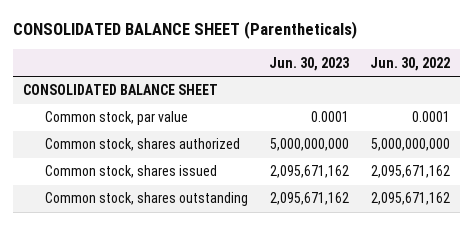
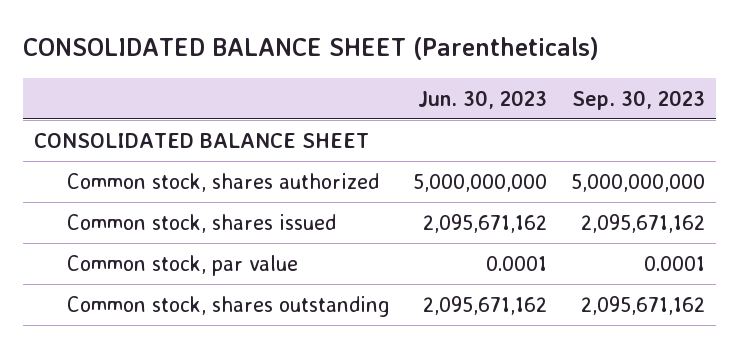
- | Jun. 30, 2023 | Jun. 30, 2022
+ | Jun. 30, 2023 | Sep. 30, 2023
moved down: Common stock, par value | 0.0001 | 0.0001

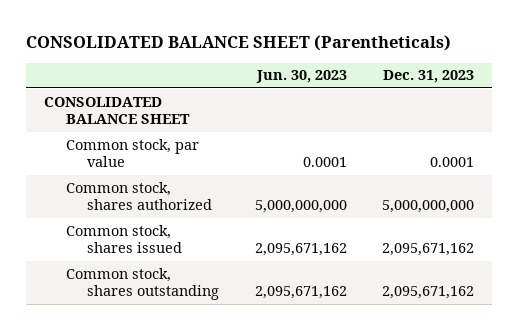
- | Jun. 30, 2023 | Sep. 30, 2023
+ | Jun. 30, 2023 | Dec. 31, 2023
moved up: Common stock, par value | 0.0001 | 0.0001

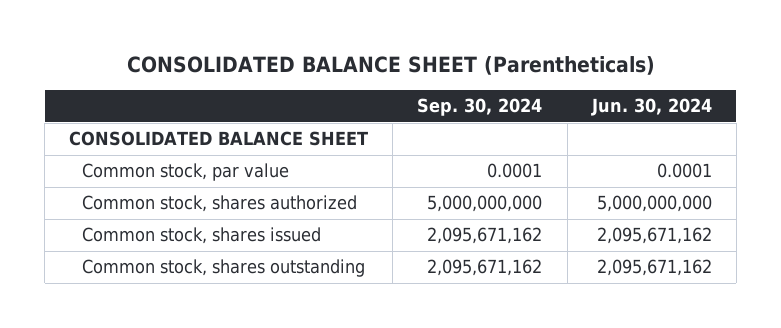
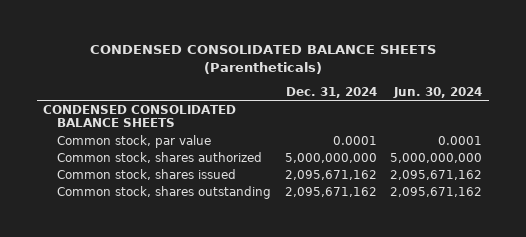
- CONSOLIDATED BALANCE SHEET (Parentheticals)
+ CONDENSED CONSOLIDATED BALANCE SHEETS (Parentheticals)
- | Sep. 30, 2024 | Jun. 30, 2024
+ | Dec. 31, 2024 | Jun. 30, 2024
- CONSOLIDATED BALANCE SHEET
+ CONDENSED CONSOLIDATED BALANCE SHEETS

